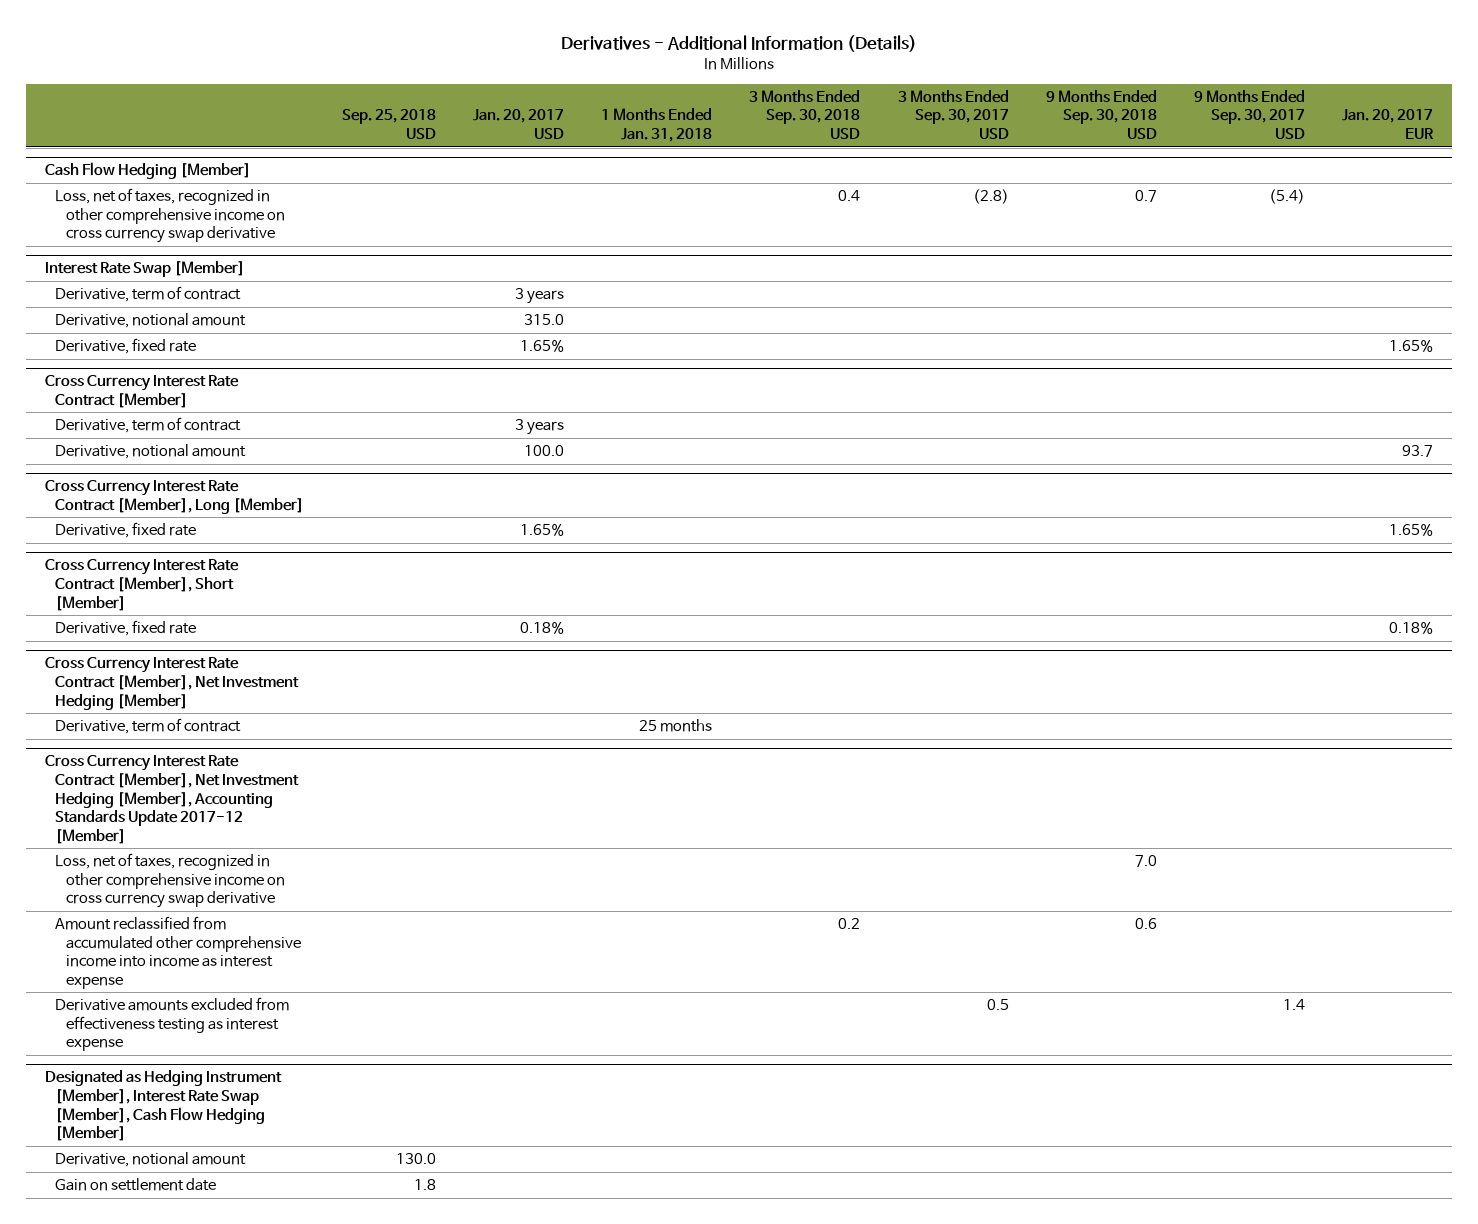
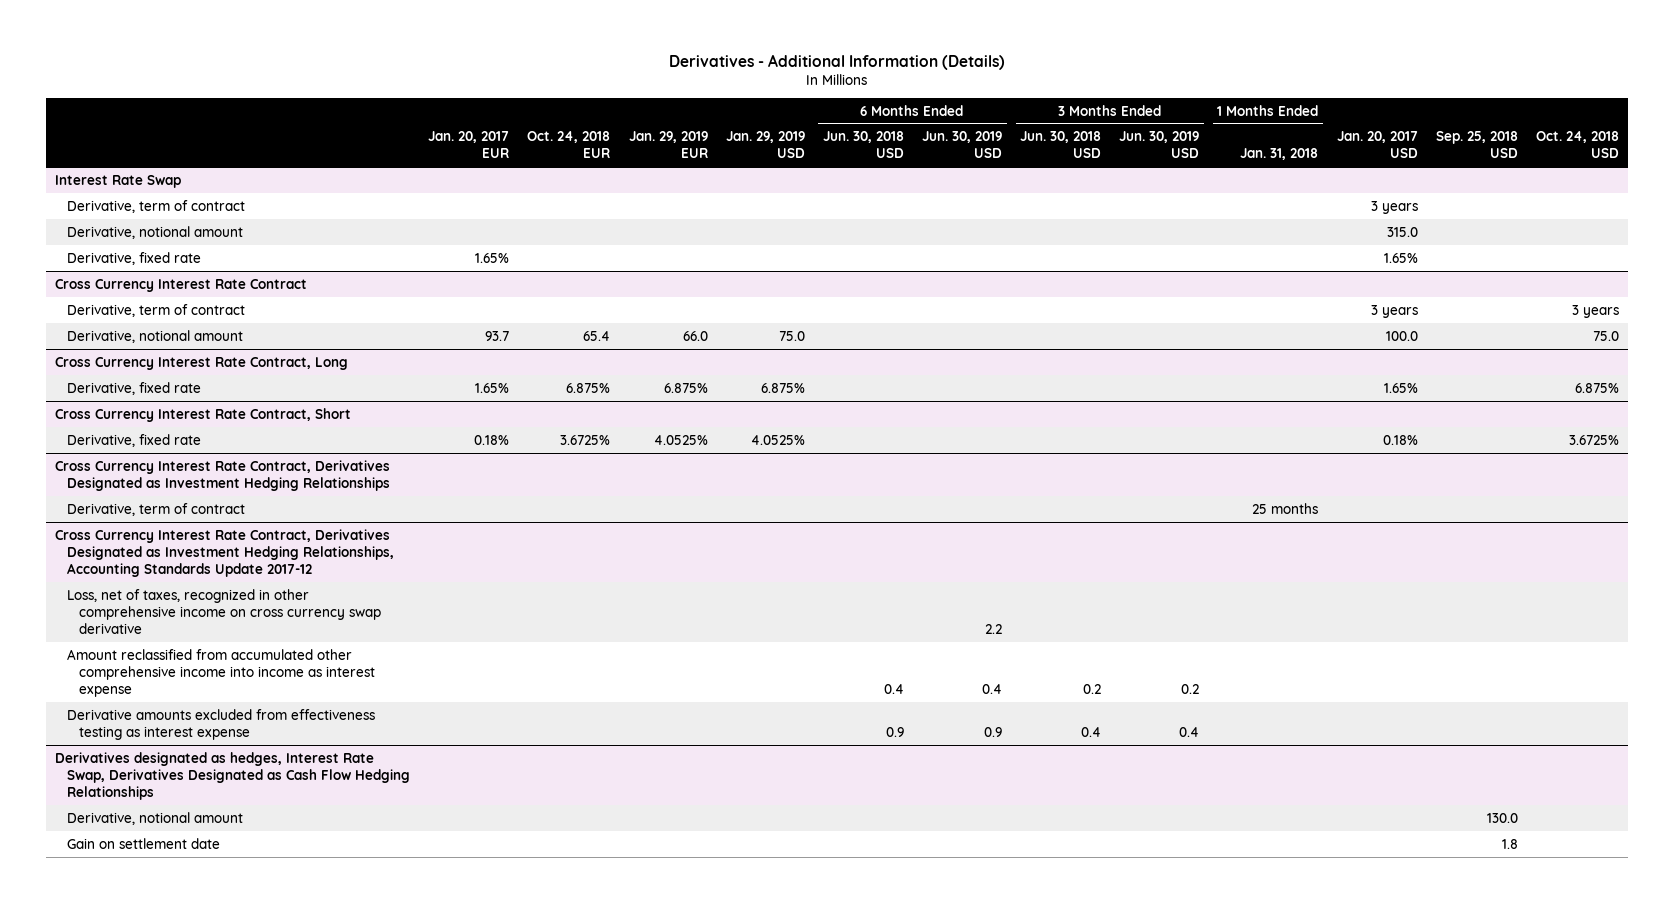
- | Sep. 25, 2018 USD | Jan. 20, 2017 USD | 1 Months Ended Jan. 31, 2018 | 3 Months Ended Sep. 30, 2018 USD | 3 Months Ended Sep. 30, 2017 USD | 9 Months Ended Sep. 30, 2018 USD | 9 Months Ended Sep. 30, 2017 USD | Jan. 20, 2017 EUR
+ | Jan. 20, 2017 EUR | Oct. 24, 2018 EUR | Jan. 29, 2019 EUR | Jan. 29, 2019 USD | 6 Months Ended Jun. 30, 2018 USD | 6 Months Ended Jun. 30, 2019 USD | 3 Months Ended Jun. 30, 2018 USD | 3 Months Ended Jun. 30, 2019 USD | 1 Months Ended Jan. 31, 2018 | Jan. 20, 2017 USD | Sep. 25, 2018 USD | Oct. 24, 2018 USD
- Cash Flow Hedging [Member]
- Loss, net of taxes, recognized in other comprehensive income on cross currency swap derivative | | | | 0.4 | (2.8) | 0.7 | (5.4) |
- Interest Rate Swap [Member]
+ Interest Rate Swap
- Cross Currency Interest Rate Contract [Member]
+ Cross Currency Interest Rate Contract
- Cross Currency Interest Rate Contract [Member], Long [Member]
+ Cross Currency Interest Rate Contract, Long
- Cross Currency Interest Rate Contract [Member], Short [Member]
+ Cross Currency Interest Rate Contract, Short
- Cross Currency Interest Rate Contract [Member], Net Investment Hedging [Member]
+ Cross Currency Interest Rate Contract, Derivatives Designated as Investment Hedging Relationships
- Cross Currency Interest Rate Contract [Member], Net Investment Hedging [Member], Accounting Standards Update 2017-12 [Member]
+ Cross Currency Interest Rate Contract, Derivatives Designated as Investment Hedging Relationships, Accounting Standards Update 2017-12
- Designated as Hedging Instrument [Member], Interest Rate Swap [Member], Cash Flow Hedging [Member]
+ Derivatives designated as hedges, Interest Rate Swap, Derivatives Designated as Cash Flow Hedging Relationships

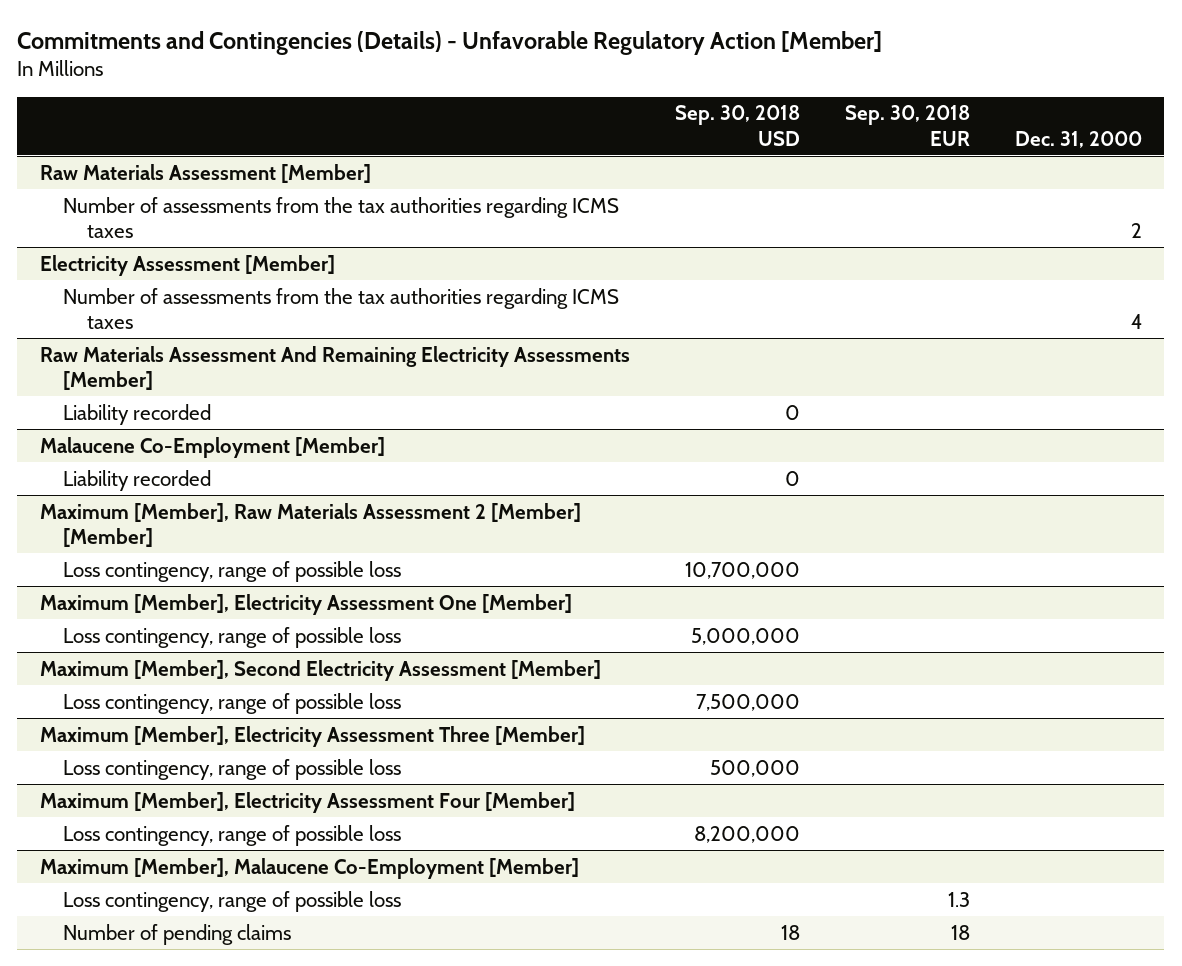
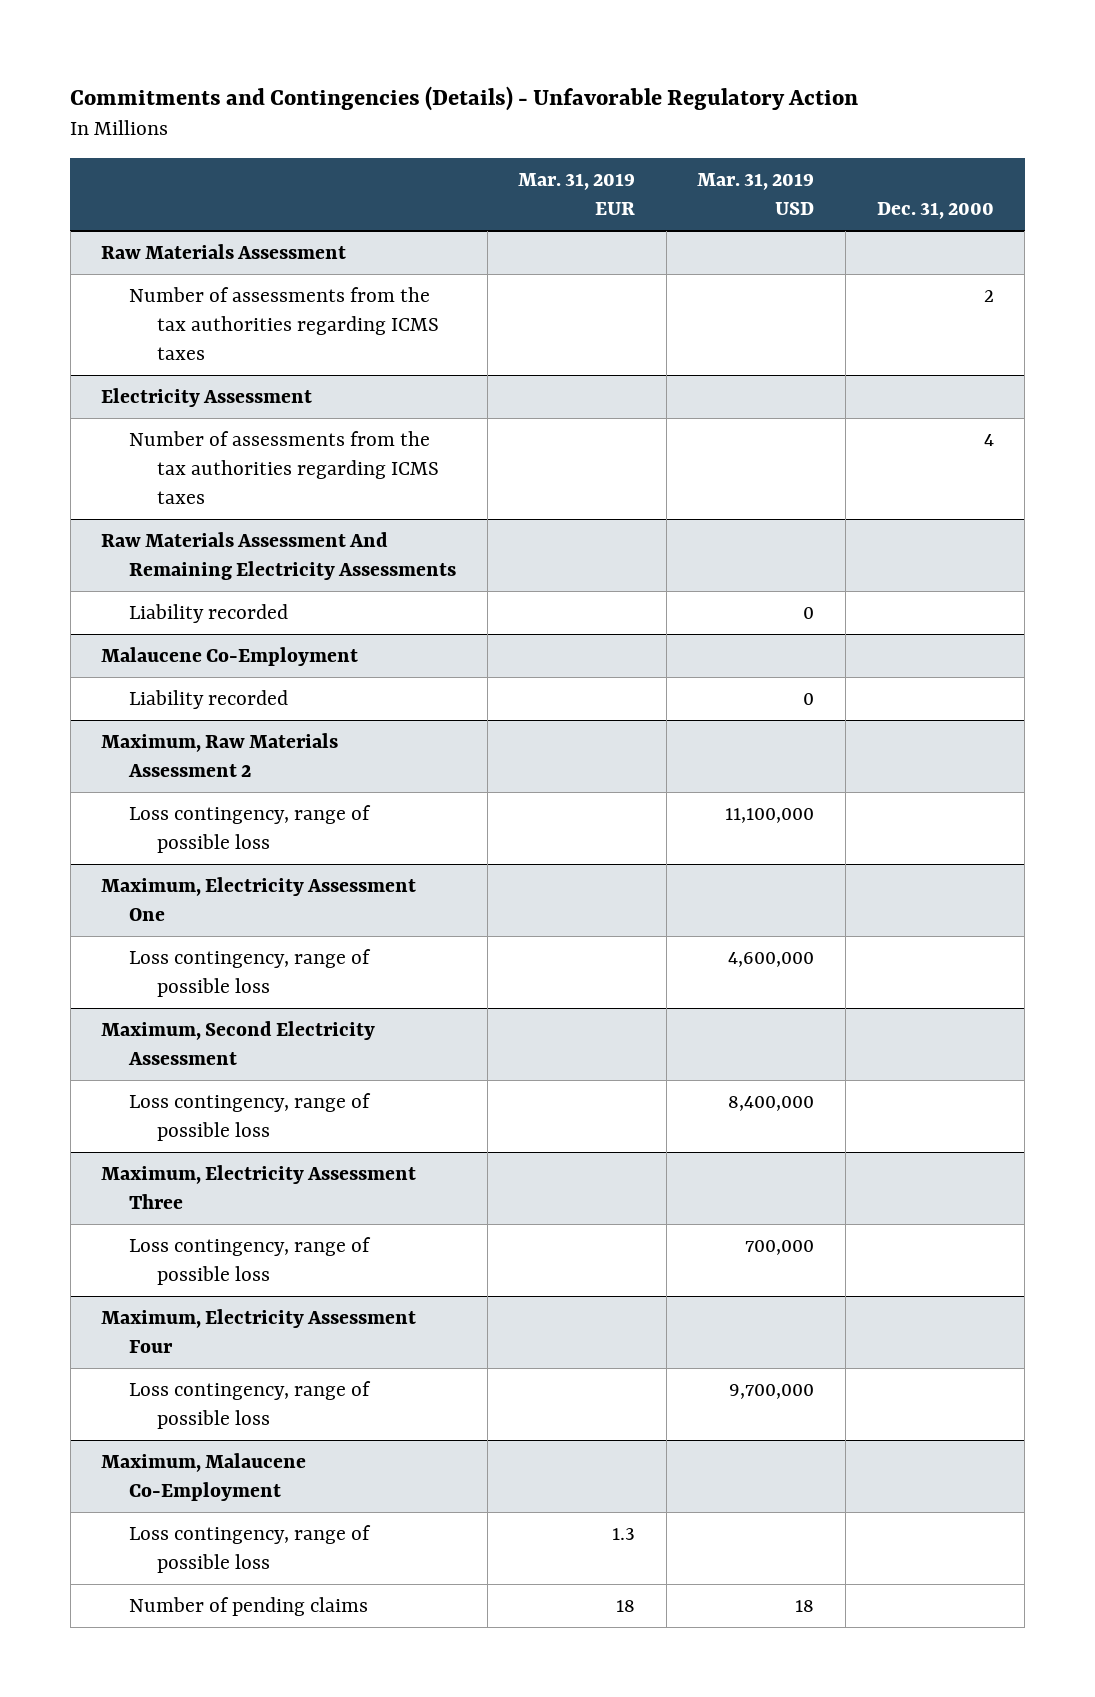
- Commitments and Contingencies (Details) - Unfavorable Regulatory Action [Member]
+ Commitments and Contingencies (Details) - Unfavorable Regulatory Action
- | Sep. 30, 2018 USD | Sep. 30, 2018 EUR | Dec. 31, 2000
+ | Mar. 31, 2019 EUR | Mar. 31, 2019 USD | Dec. 31, 2000
- Raw Materials Assessment [Member]
+ Raw Materials Assessment
- Electricity Assessment [Member]
+ Electricity Assessment
- Raw Materials Assessment And Remaining Electricity Assessments [Member]
+ Raw Materials Assessment And Remaining Electricity Assessments
- Malaucene Co-Employment [Member]
+ Malaucene Co-Employment
- Maximum [Member], Raw Materials Assessment 2 [Member] [Member]
+ Maximum, Raw Materials Assessment 2
- Maximum [Member], Electricity Assessment One [Member]
+ Maximum, Electricity Assessment One
- Maximum [Member], Second Electricity Assessment [Member]
+ Maximum, Second Electricity Assessment
- Maximum [Member], Electricity Assessment Three [Member]
+ Maximum, Electricity Assessment Three
- Maximum [Member], Electricity Assessment Four [Member]
+ Maximum, Electricity Assessment Four
- Maximum [Member], Malaucene Co-Employment [Member]
+ Maximum, Malaucene Co-Employment

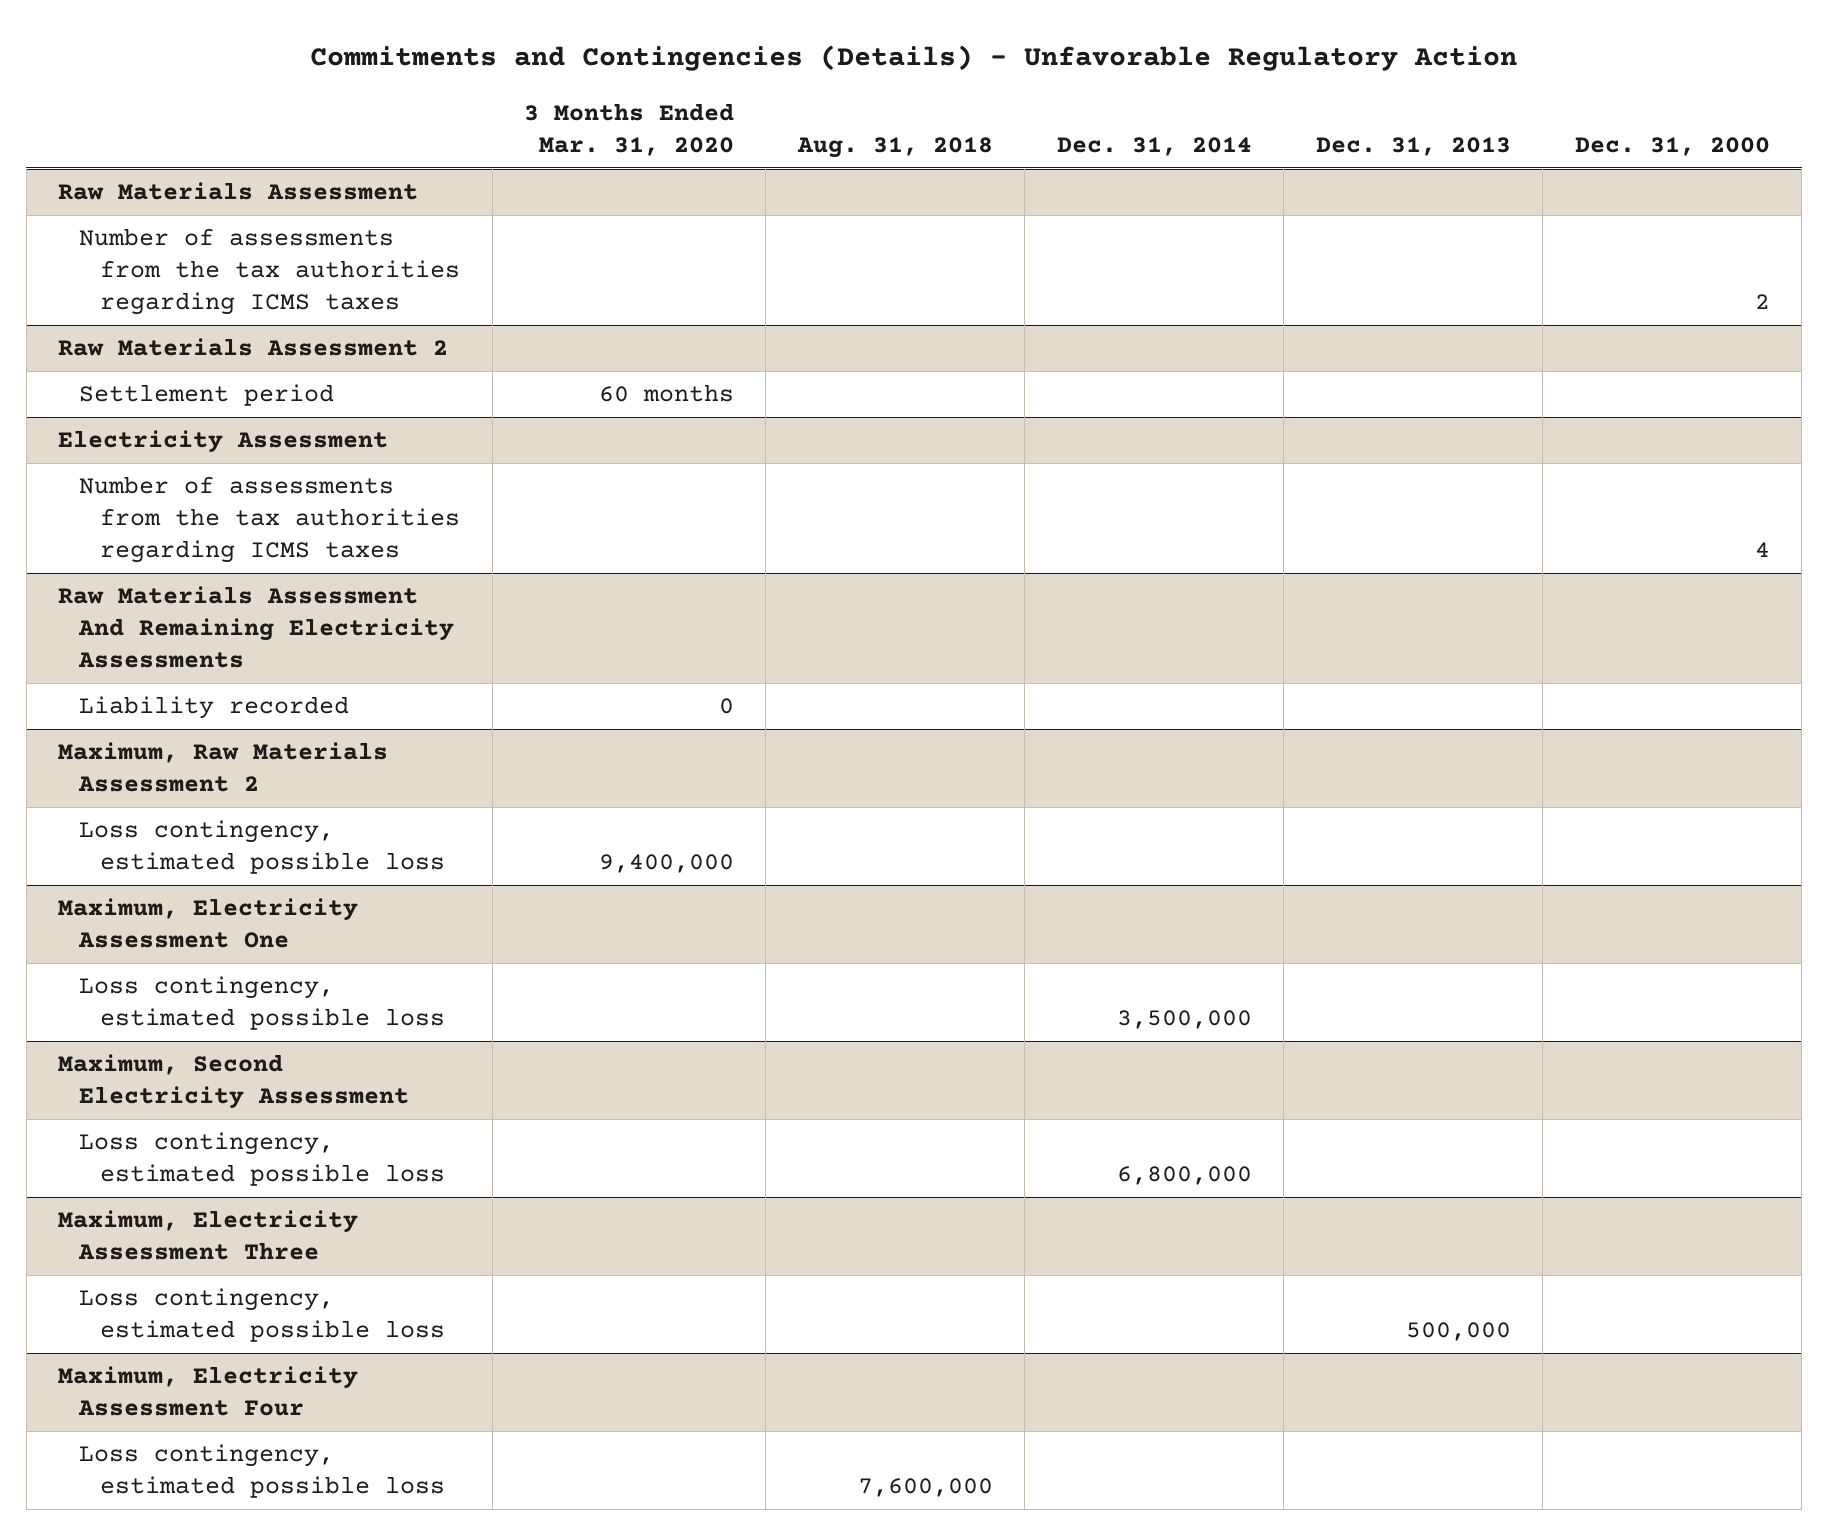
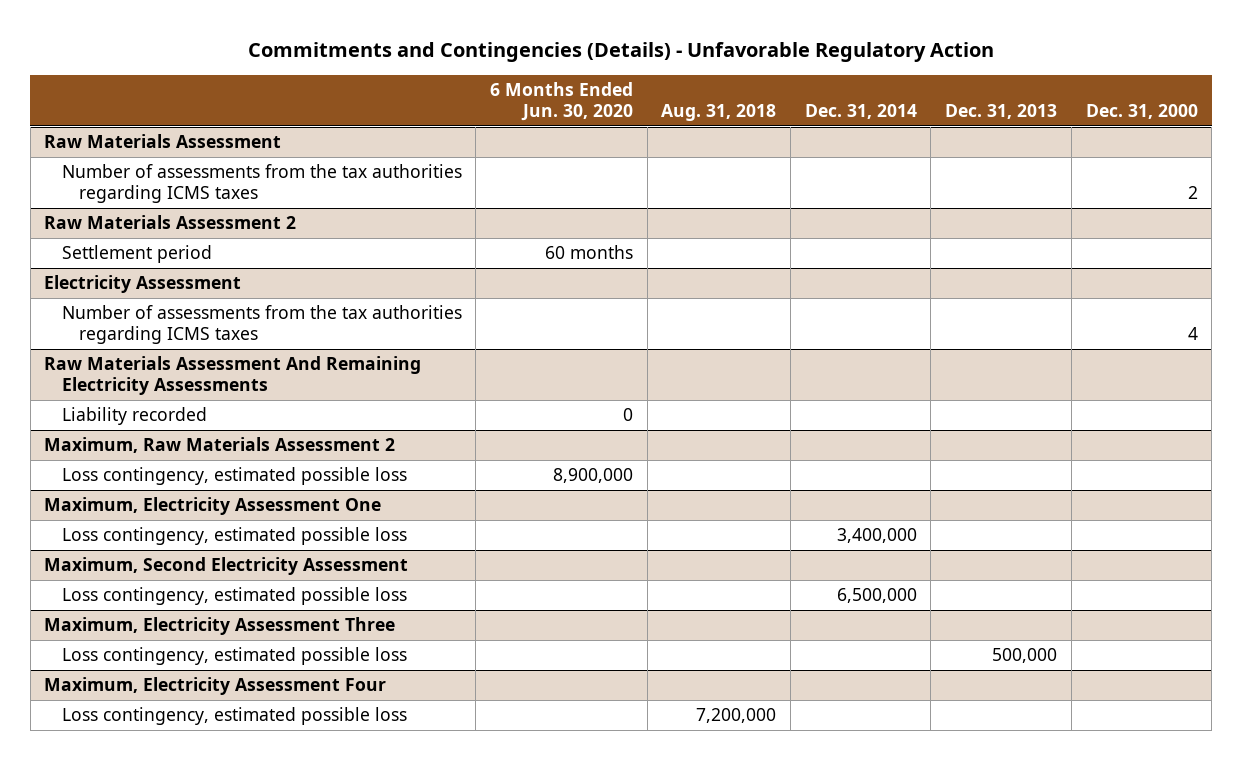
- | 3 Months Ended Mar. 31, 2020 | Aug. 31, 2018 | Dec. 31, 2014 | Dec. 31, 2013 | Dec. 31, 2000
+ | 6 Months Ended Jun. 30, 2020 | Aug. 31, 2018 | Dec. 31, 2014 | Dec. 31, 2013 | Dec. 31, 2000
@ Maximum, Electricity Assessment One
- Loss contingency, estimated possible loss | | | 3,500,000 | |
+ Loss contingency, estimated possible loss | | | 3,400,000 | |
@ Maximum, Second Electricity Assessment
- Loss contingency, estimated possible loss | | | 6,800,000 | |
+ Loss contingency, estimated possible loss | | | 6,500,000 | |
@ Maximum, Electricity Assessment Four
- Loss contingency, estimated possible loss | | 7,600,000 | | |
+ Loss contingency, estimated possible loss | | 7,200,000 | | |

